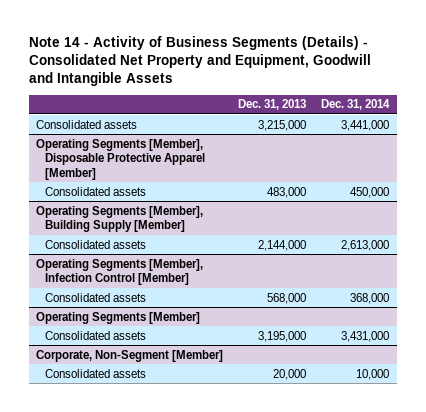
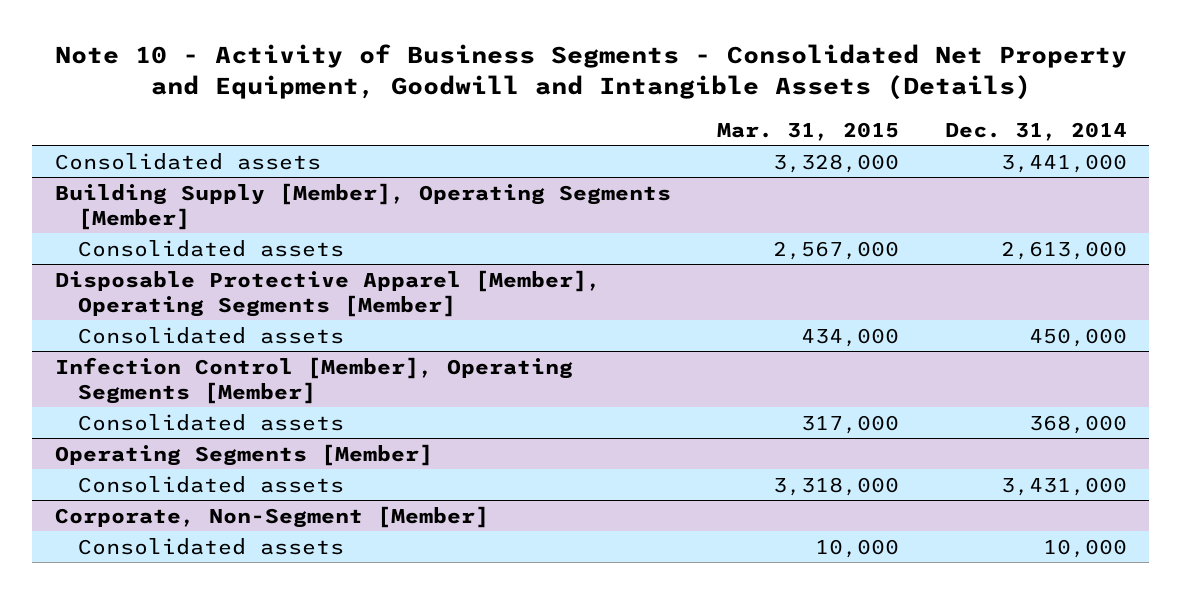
- Note 14 - Activity of Business Segments (Details) - Consolidated Net Property and Equipment, Goodwill and Intangible Assets
+ Note 10 - Activity of Business Segments - Consolidated Net Property and Equipment, Goodwill and Intangible Assets (Details)
- | Dec. 31, 2013 | Dec. 31, 2014
+ | Mar. 31, 2015 | Dec. 31, 2014
- Operating Segments [Member], Disposable Protective Apparel [Member]
- Consolidated assets | 483,000 | 450,000
- Operating Segments [Member], Building Supply [Member]
+ Building Supply [Member], Operating Segments [Member]
- Operating Segments [Member], Infection Control [Member]
+ Disposable Protective Apparel [Member], Operating Segments [Member]
+ Consolidated assets | 434,000 | 450,000
+ Infection Control [Member], Operating Segments [Member]

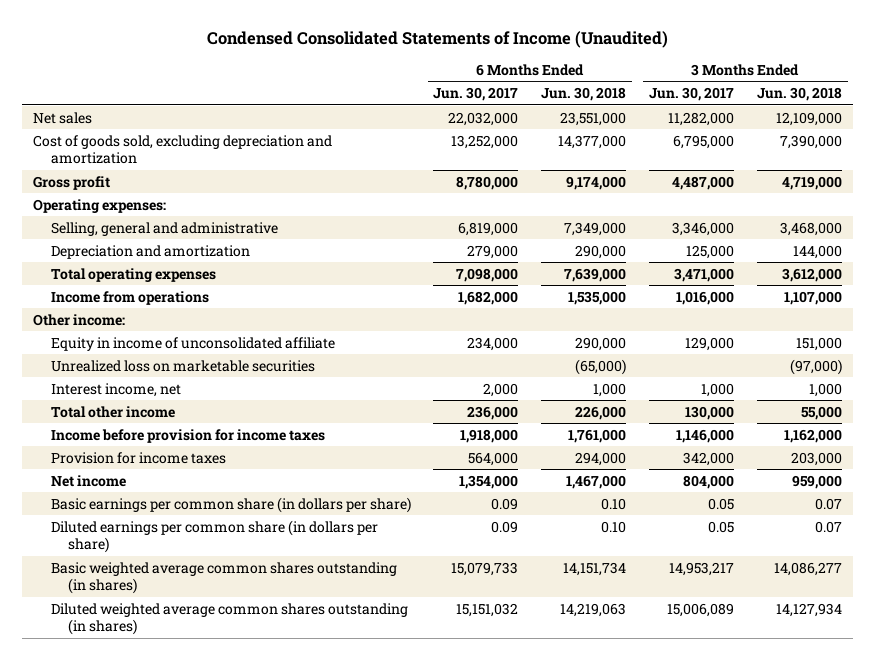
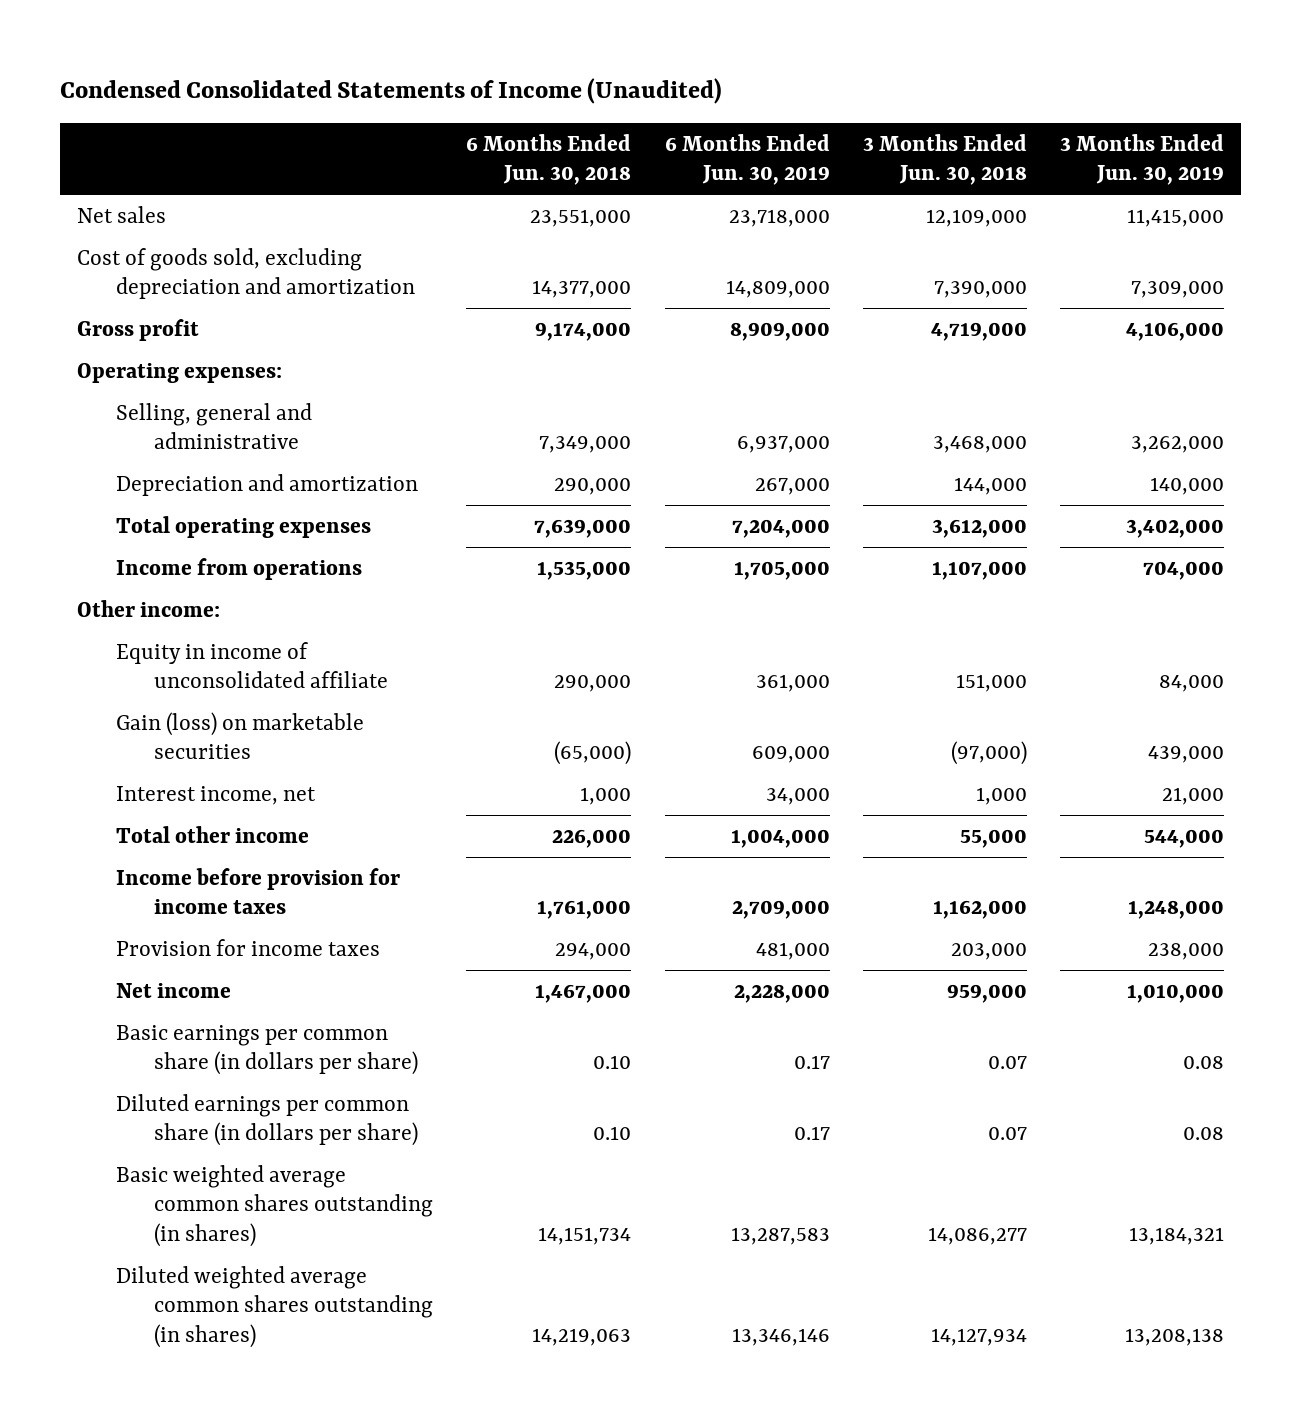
- | 6 Months Ended Jun. 30, 2017 | 6 Months Ended Jun. 30, 2018 | 3 Months Ended Jun. 30, 2017 | 3 Months Ended Jun. 30, 2018
+ | 6 Months Ended Jun. 30, 2018 | 6 Months Ended Jun. 30, 2019 | 3 Months Ended Jun. 30, 2018 | 3 Months Ended Jun. 30, 2019
- Unrealized loss on marketable securities | | (65,000) | | (97,000)
+ Gain (loss) on marketable securities | (65,000) | 609,000 | (97,000) | 439,000

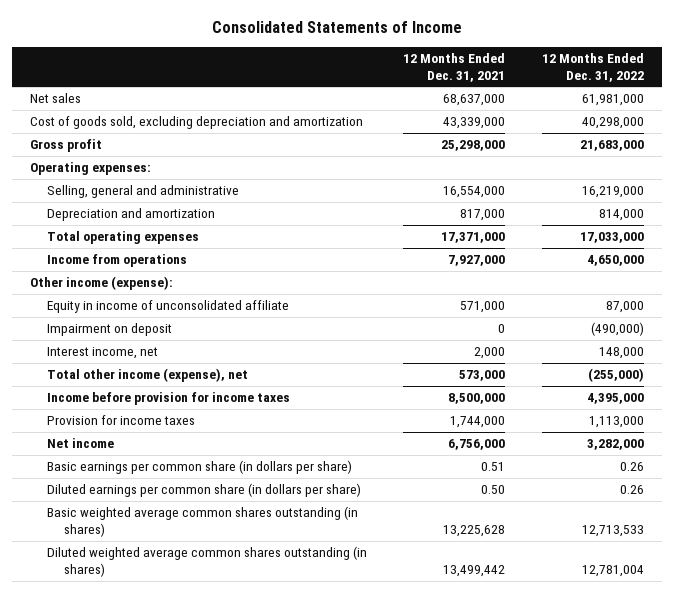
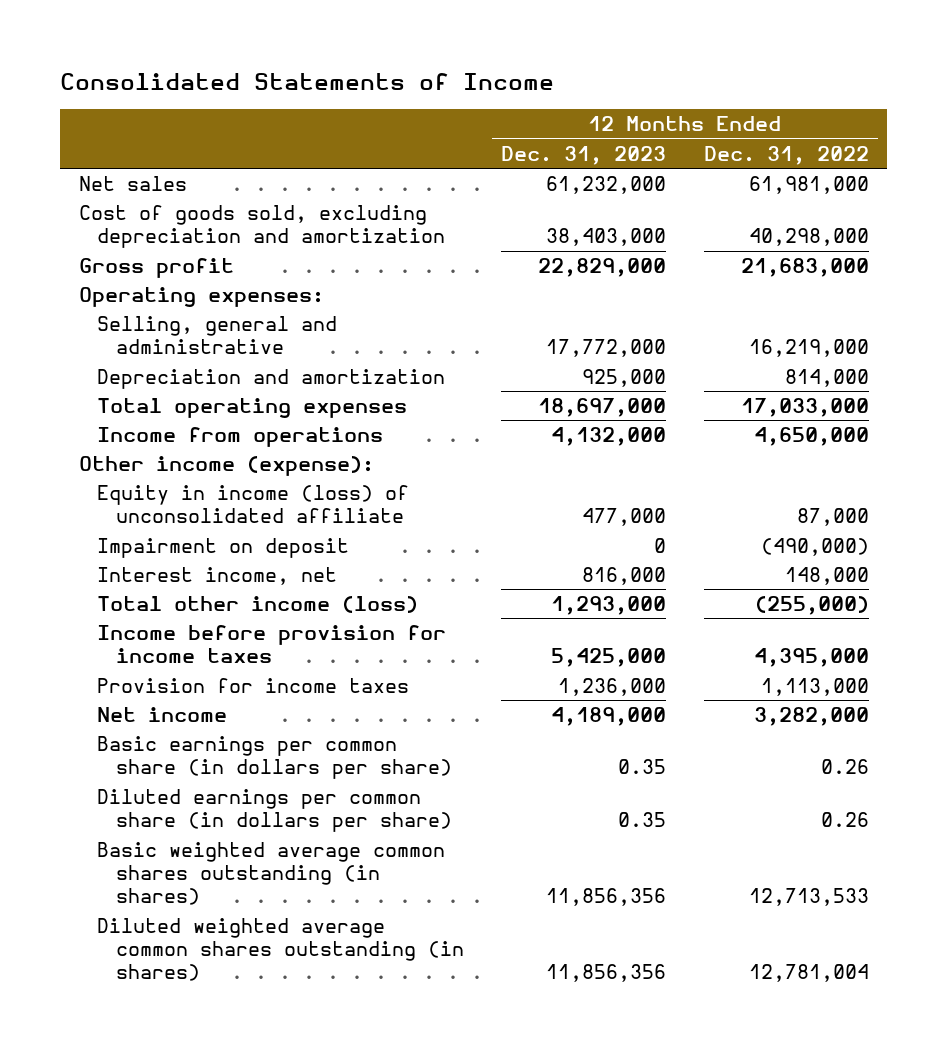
- | 12 Months Ended Dec. 31, 2021 | 12 Months Ended Dec. 31, 2022
+ | 12 Months Ended Dec. 31, 2023 | 12 Months Ended Dec. 31, 2022
- Equity in income of unconsolidated affiliate | 571,000 | 87,000
+ Equity in income (loss) of unconsolidated affiliate | 477,000 | 87,000
- Total other income (expense), net | 573,000 | (255,000)
+ Total other income (loss) | 1,293,000 | (255,000)

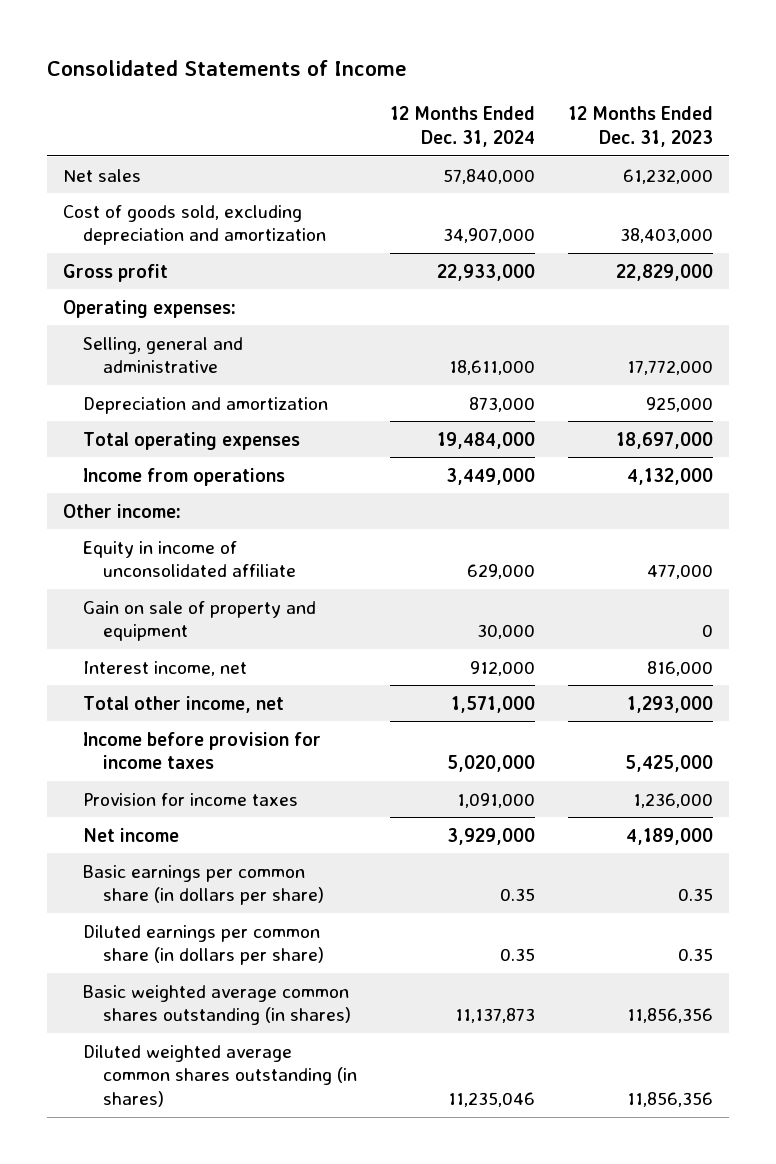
- | 12 Months Ended Dec. 31, 2023 | 12 Months Ended Dec. 31, 2022
+ | 12 Months Ended Dec. 31, 2024 | 12 Months Ended Dec. 31, 2023
- Other income (expense):
- Equity in income (loss) of unconsolidated affiliate | 477,000 | 87,000
- Impairment on deposit | 0 | (490,000)
+ Other income:
+ Equity in income of unconsolidated affiliate | 629,000 | 477,000
+ Gain on sale of property and equipment | 30,000 | 0
- Total other income (loss) | 1,293,000 | (255,000)
+ Total other income, net | 1,571,000 | 1,293,000

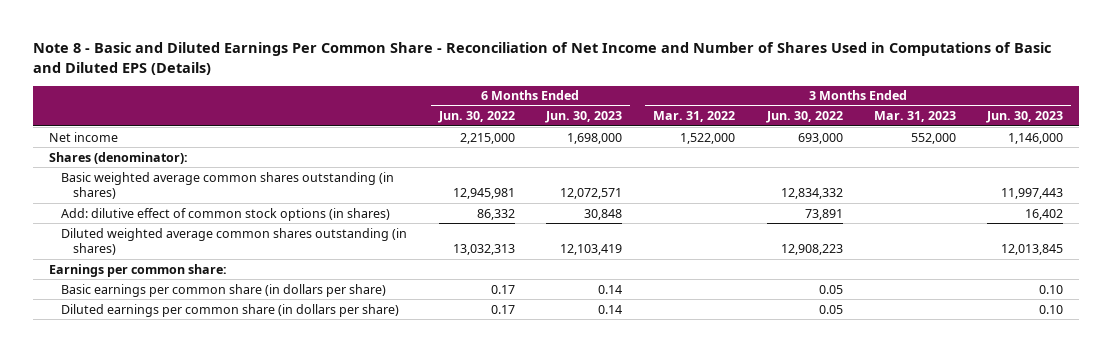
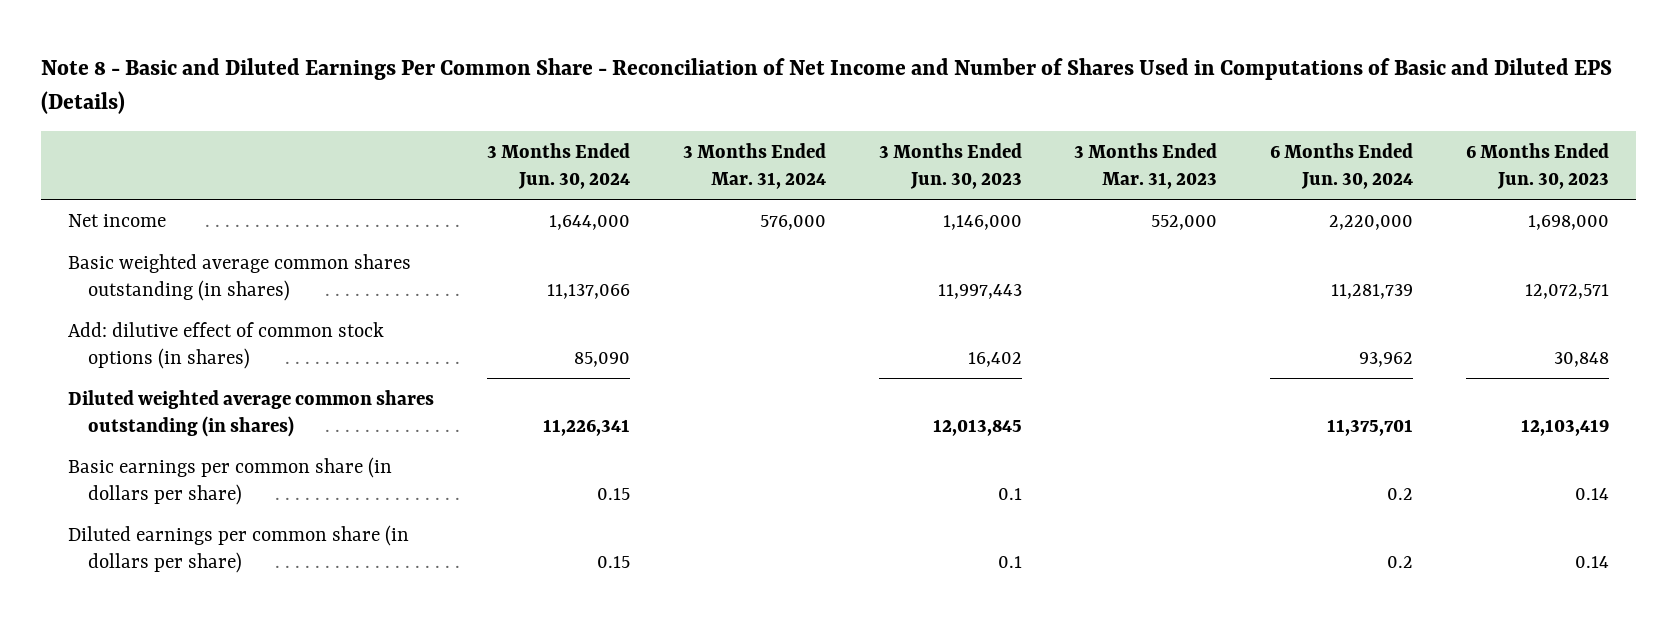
- | 6 Months Ended Jun. 30, 2022 | 6 Months Ended Jun. 30, 2023 | 3 Months Ended Mar. 31, 2022 | 3 Months Ended Jun. 30, 2022 | 3 Months Ended Mar. 31, 2023 | 3 Months Ended Jun. 30, 2023
+ | 3 Months Ended Jun. 30, 2024 | 3 Months Ended Mar. 31, 2024 | 3 Months Ended Jun. 30, 2023 | 3 Months Ended Mar. 31, 2023 | 6 Months Ended Jun. 30, 2024 | 6 Months Ended Jun. 30, 2023
- Shares (denominator):
- Earnings per common share:
- Basic earnings per common share (in dollars per share) | 0.17 | 0.14 | | 0.05 | | 0.10
- Diluted earnings per common share (in dollars per share) | 0.17 | 0.14 | | 0.05 | | 0.10
+ Basic earnings per common share (in dollars per share) | 0.15 | | 0.1 | | 0.2 | 0.14
+ Diluted earnings per common share (in dollars per share) | 0.15 | | 0.1 | | 0.2 | 0.14

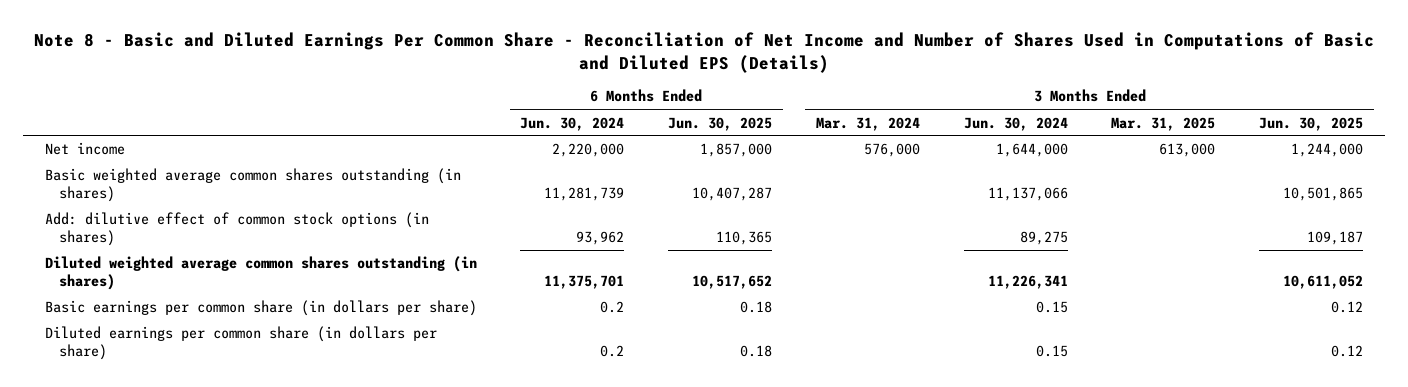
- | 3 Months Ended Jun. 30, 2024 | 3 Months Ended Mar. 31, 2024 | 3 Months Ended Jun. 30, 2023 | 3 Months Ended Mar. 31, 2023 | 6 Months Ended Jun. 30, 2024 | 6 Months Ended Jun. 30, 2023
+ | 6 Months Ended Jun. 30, 2024 | 6 Months Ended Jun. 30, 2025 | 3 Months Ended Mar. 31, 2024 | 3 Months Ended Jun. 30, 2024 | 3 Months Ended Mar. 31, 2025 | 3 Months Ended Jun. 30, 2025
- Add: dilutive effect of common stock options (in shares) | 85,090 | | 16,402 | | 93,962 | 30,848
+ Add: dilutive effect of common stock options (in shares) | 93,962 | 110,365 | | 89,275 | | 109,187

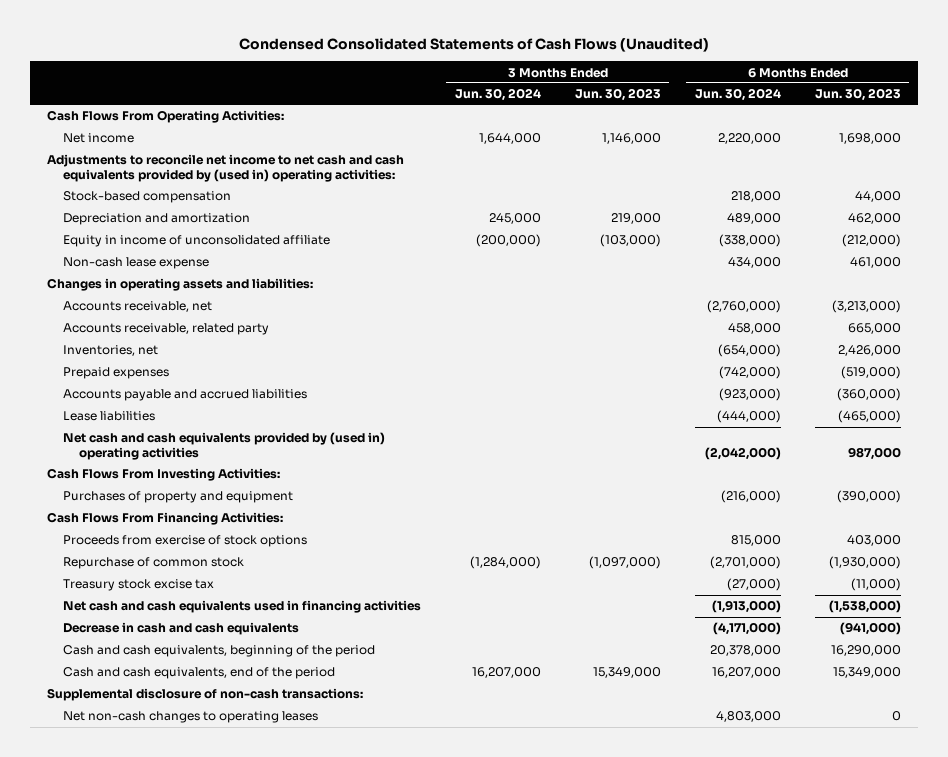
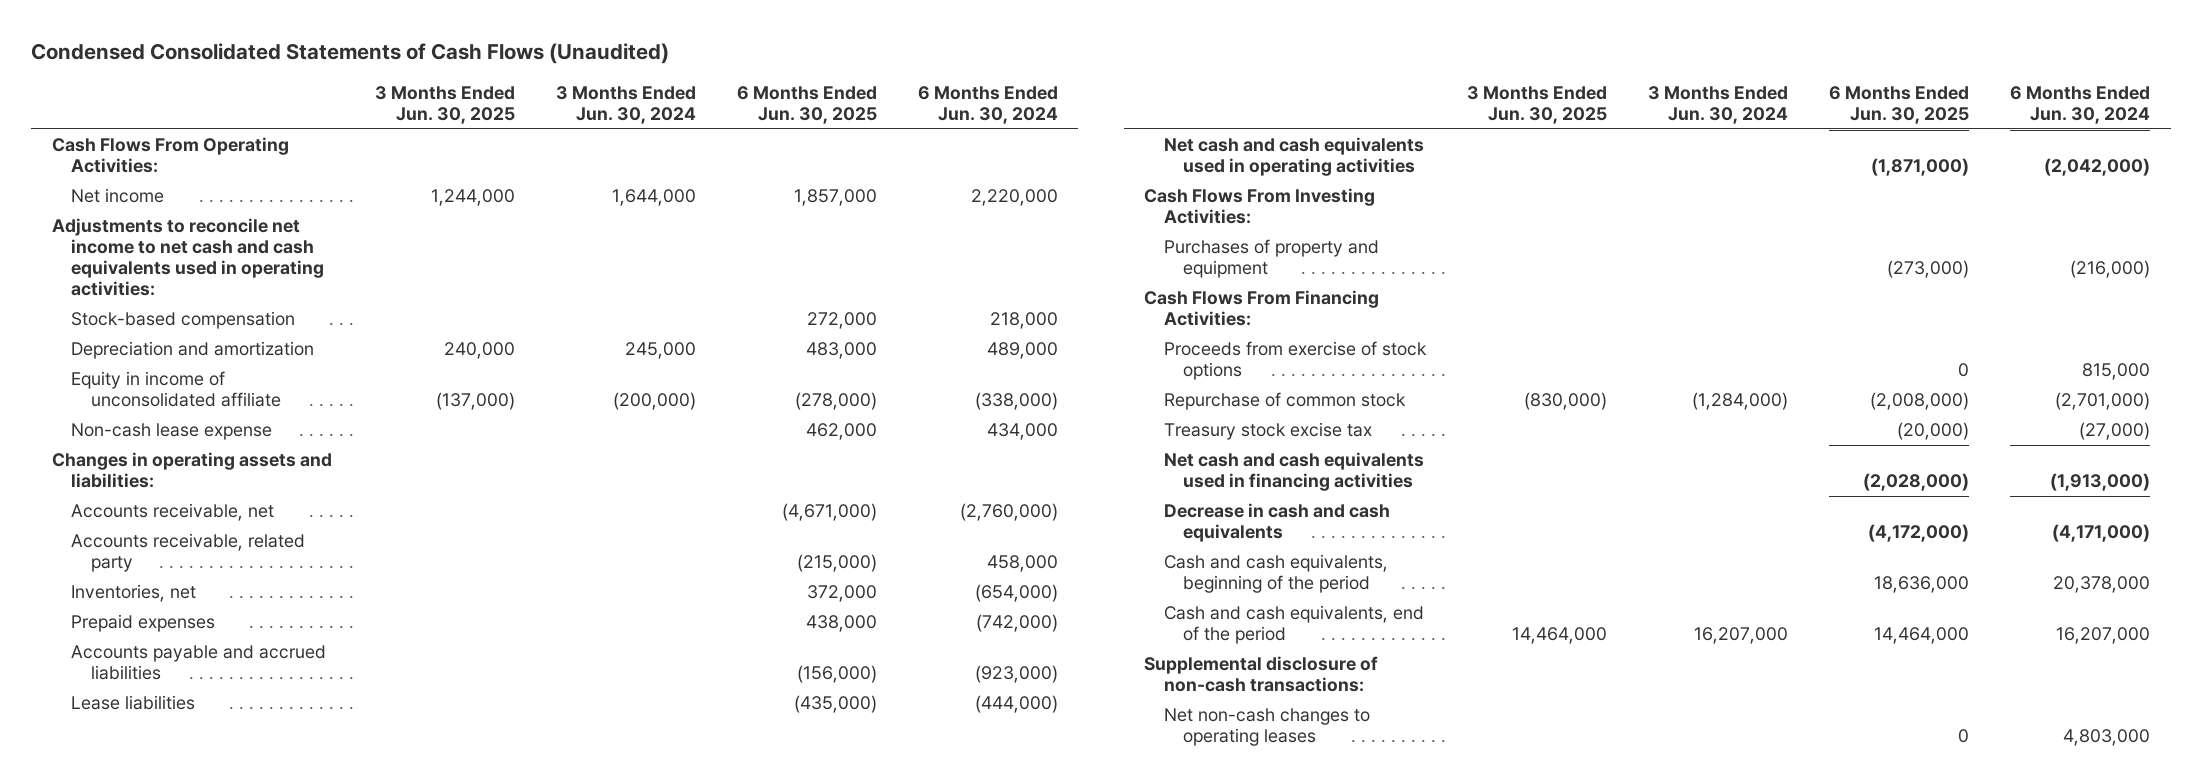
- | 3 Months Ended Jun. 30, 2024 | 3 Months Ended Jun. 30, 2023 | 6 Months Ended Jun. 30, 2024 | 6 Months Ended Jun. 30, 2023
+ | 3 Months Ended Jun. 30, 2025 | 3 Months Ended Jun. 30, 2024 | 6 Months Ended Jun. 30, 2025 | 6 Months Ended Jun. 30, 2024
- Adjustments to reconcile net income to net cash and cash equivalents provided by (used in) operating activities:
+ Adjustments to reconcile net income to net cash and cash equivalents used in operating activities:
- Net cash and cash equivalents provided by (used in) operating activities | | | (2,042,000) | 987,000
+ Net cash and cash equivalents used in operating activities | | | (1,871,000) | (2,042,000)

